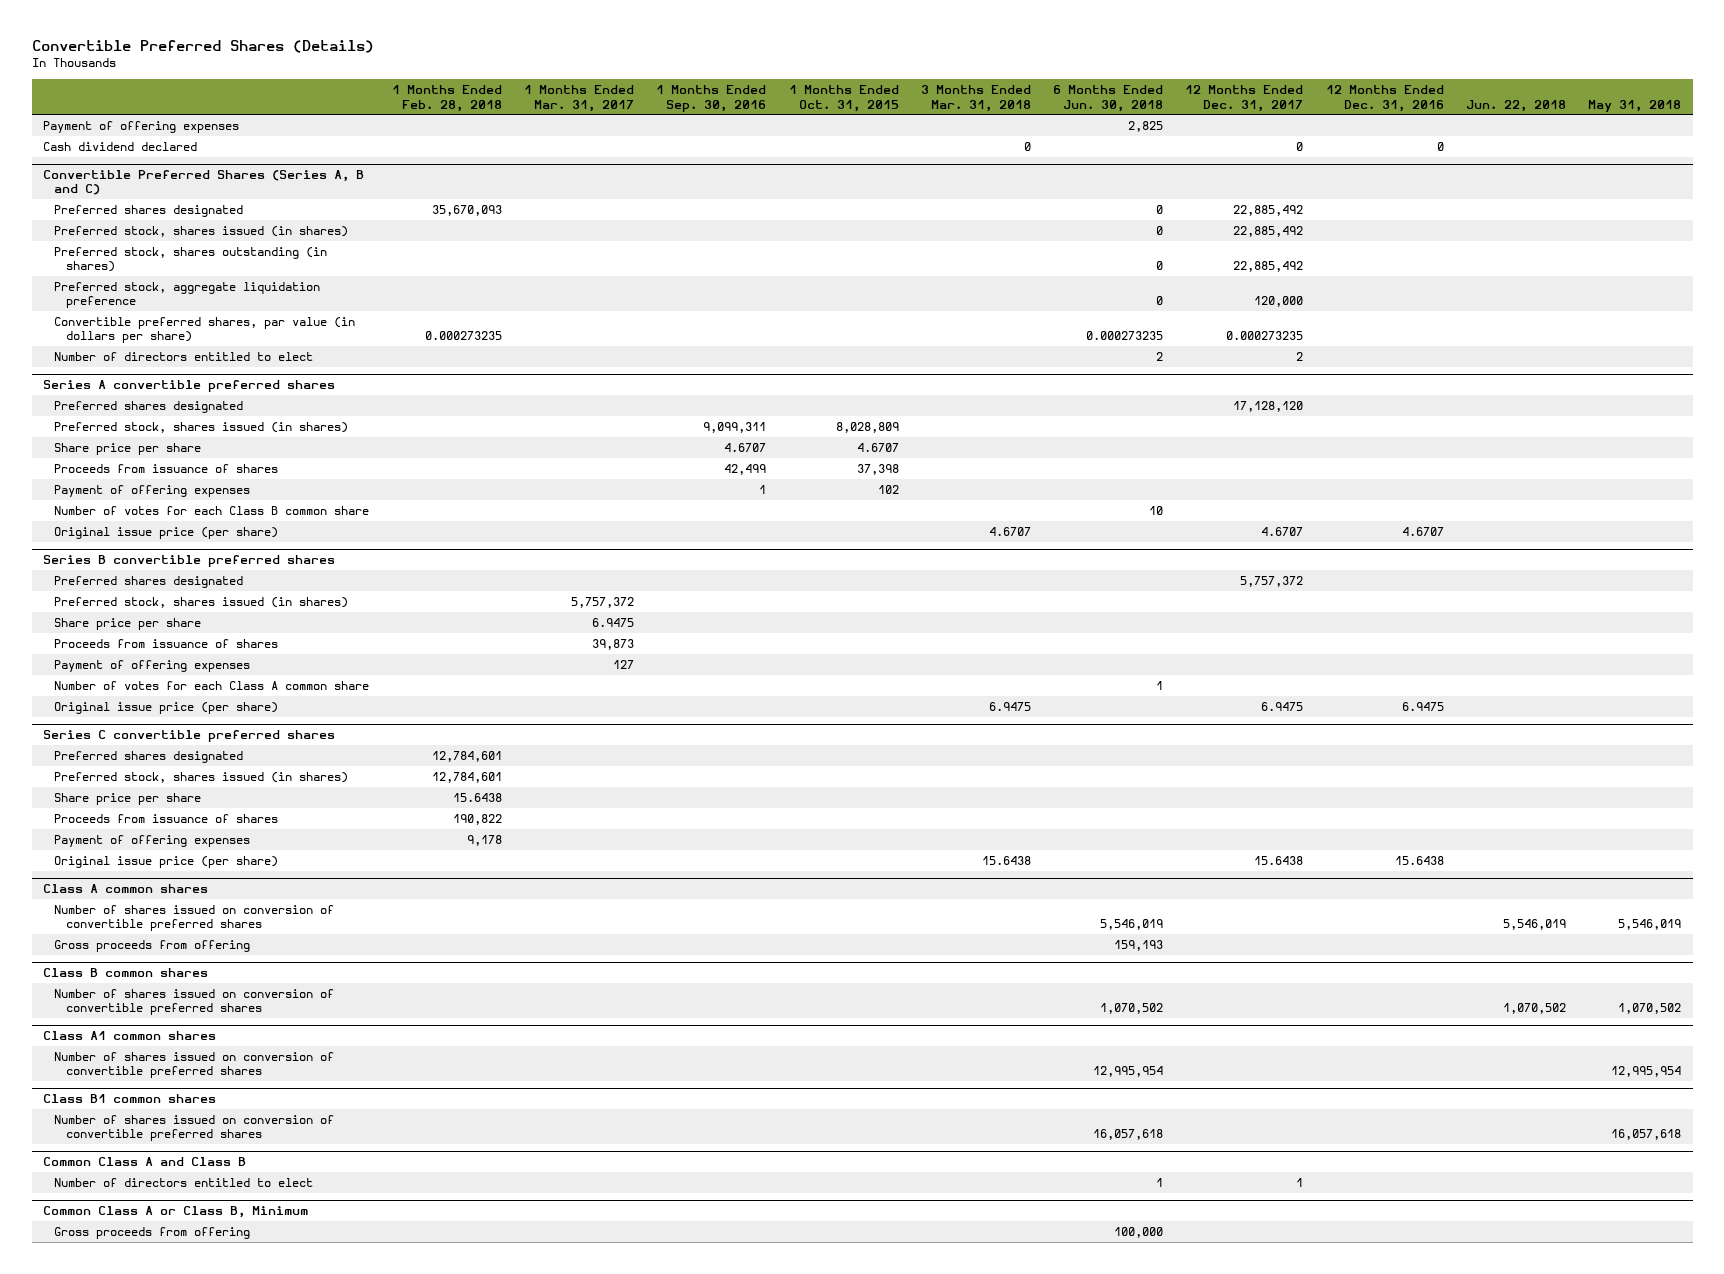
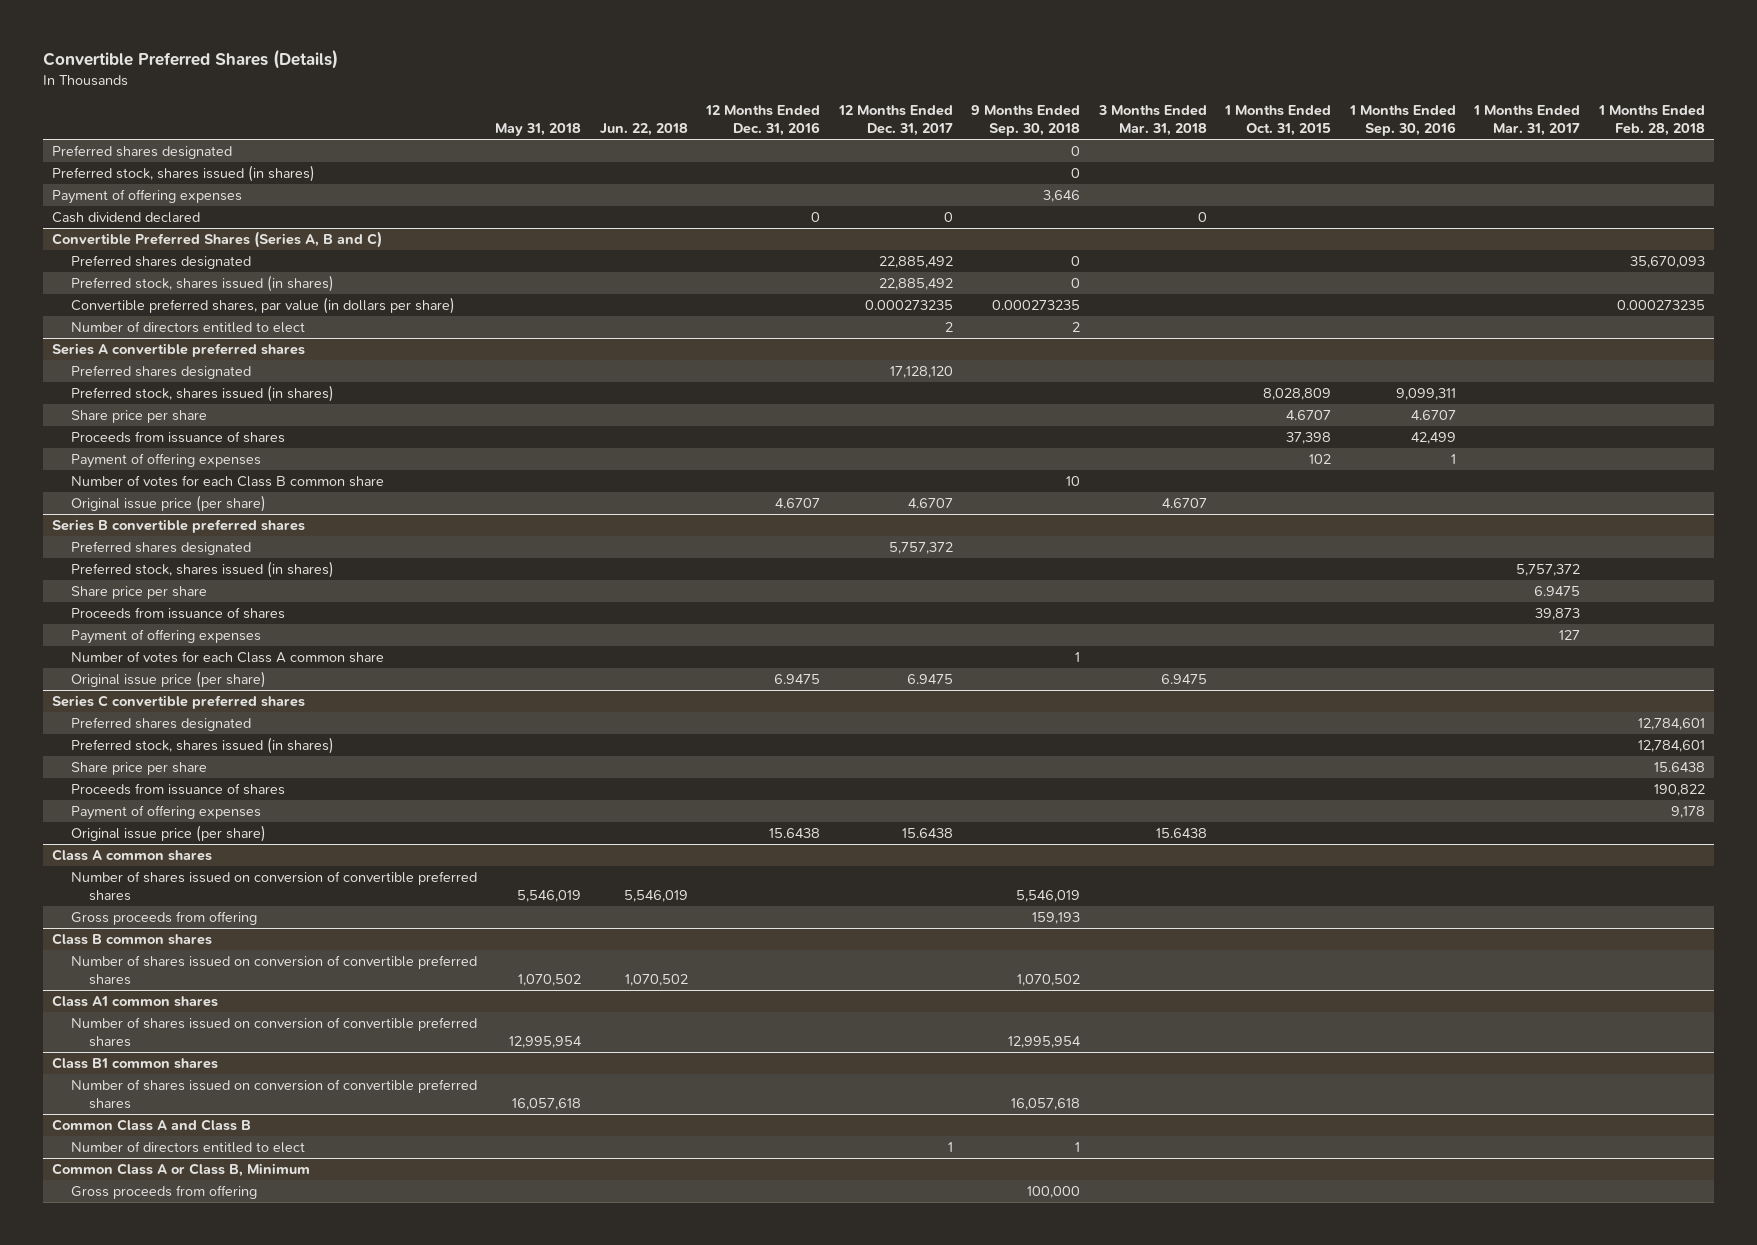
- | 1 Months Ended Feb. 28, 2018 | 1 Months Ended Mar. 31, 2017 | 1 Months Ended Sep. 30, 2016 | 1 Months Ended Oct. 31, 2015 | 3 Months Ended Mar. 31, 2018 | 6 Months Ended Jun. 30, 2018 | 12 Months Ended Dec. 31, 2017 | 12 Months Ended Dec. 31, 2016 | Jun. 22, 2018 | May 31, 2018
+ | May 31, 2018 | Jun. 22, 2018 | 12 Months Ended Dec. 31, 2016 | 12 Months Ended Dec. 31, 2017 | 9 Months Ended Sep. 30, 2018 | 3 Months Ended Mar. 31, 2018 | 1 Months Ended Oct. 31, 2015 | 1 Months Ended Sep. 30, 2016 | 1 Months Ended Mar. 31, 2017 | 1 Months Ended Feb. 28, 2018
+ Preferred shares designated | | | | | 0 | | | | |
+ Preferred stock, shares issued (in shares) | | | | | 0 | | | | |
@ Convertible Preferred Shares (Series A, B and C)
- Preferred stock, shares outstanding (in shares) | | | | | | 0 | 22,885,492 | | |
- Preferred stock, aggregate liquidation preference | | | | | | 0 | 120,000 | | |

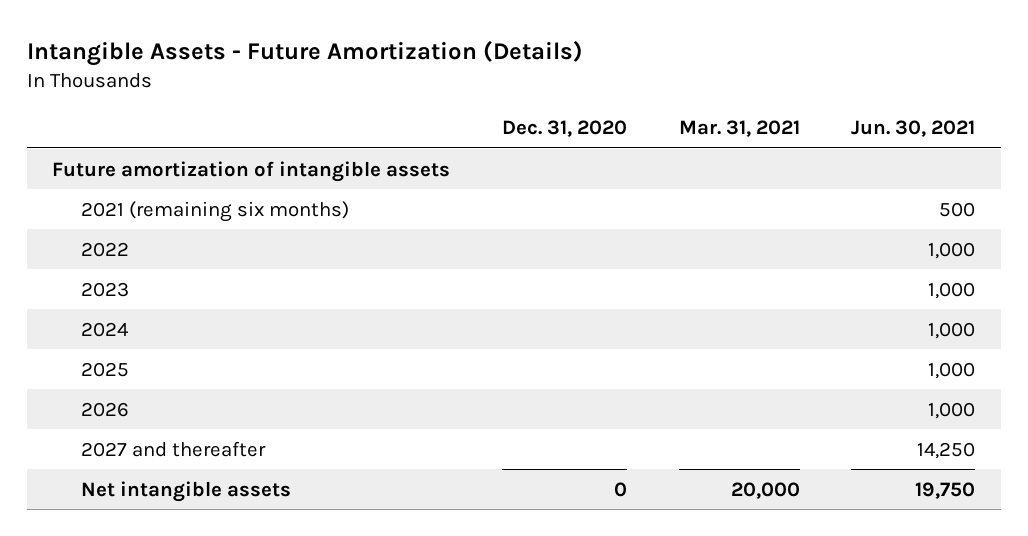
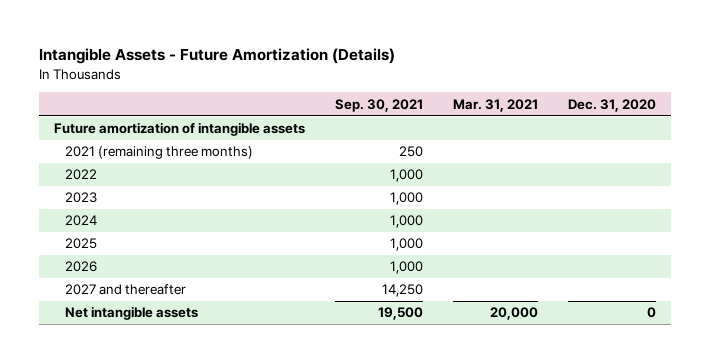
- | Dec. 31, 2020 | Mar. 31, 2021 | Jun. 30, 2021
+ | Sep. 30, 2021 | Mar. 31, 2021 | Dec. 31, 2020
- 2021 (remaining six months) | | | 500
+ 2021 (remaining three months) | 250 | |

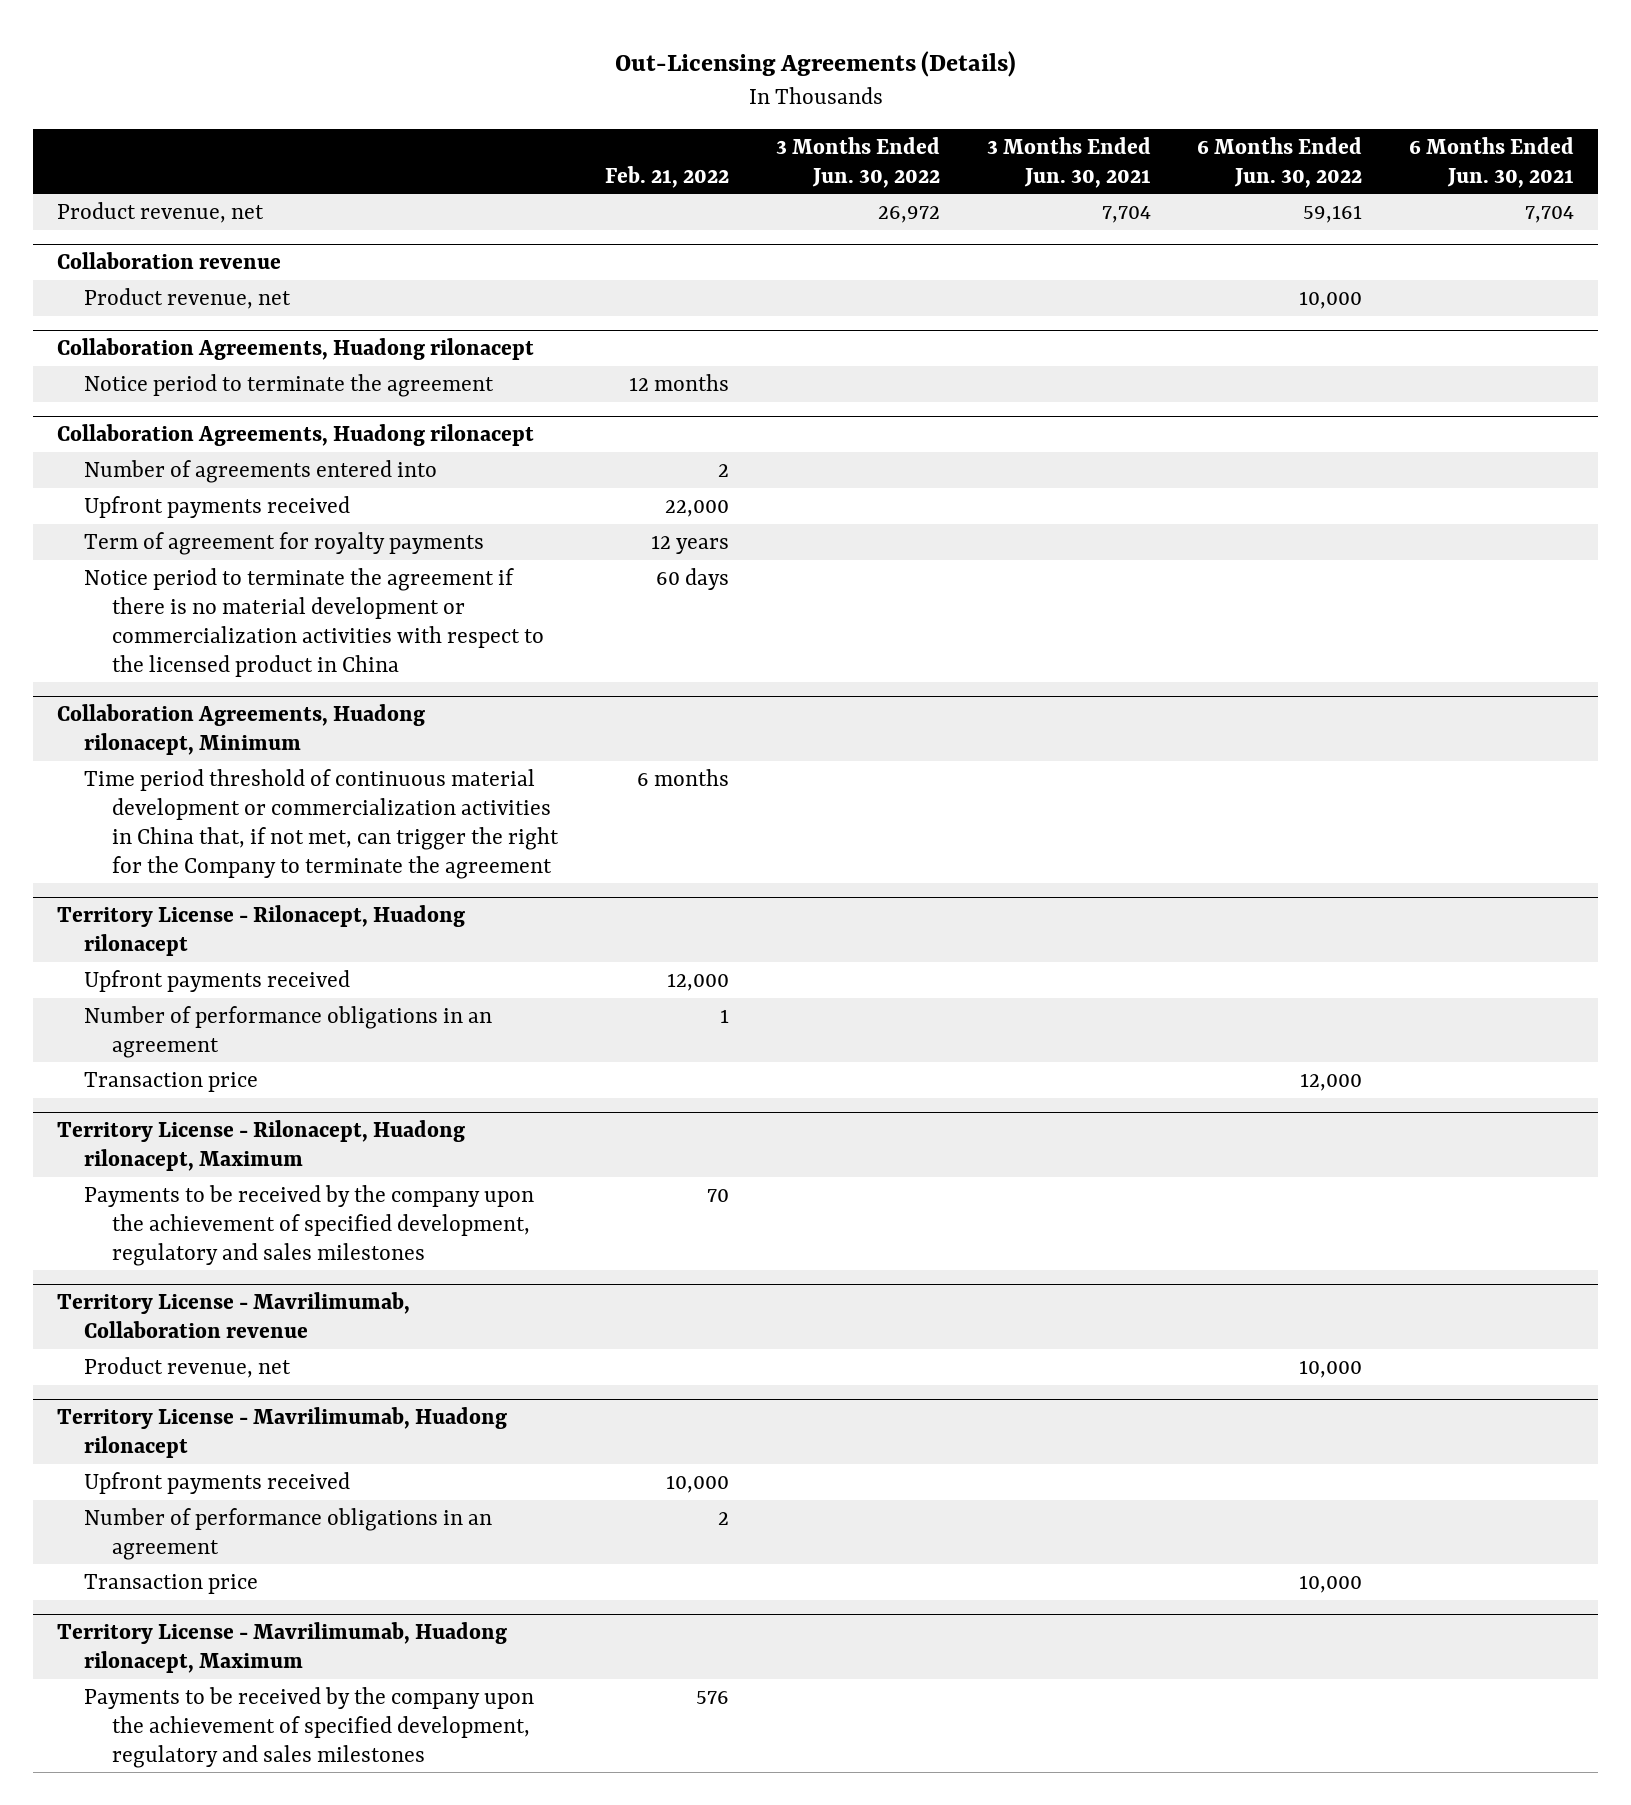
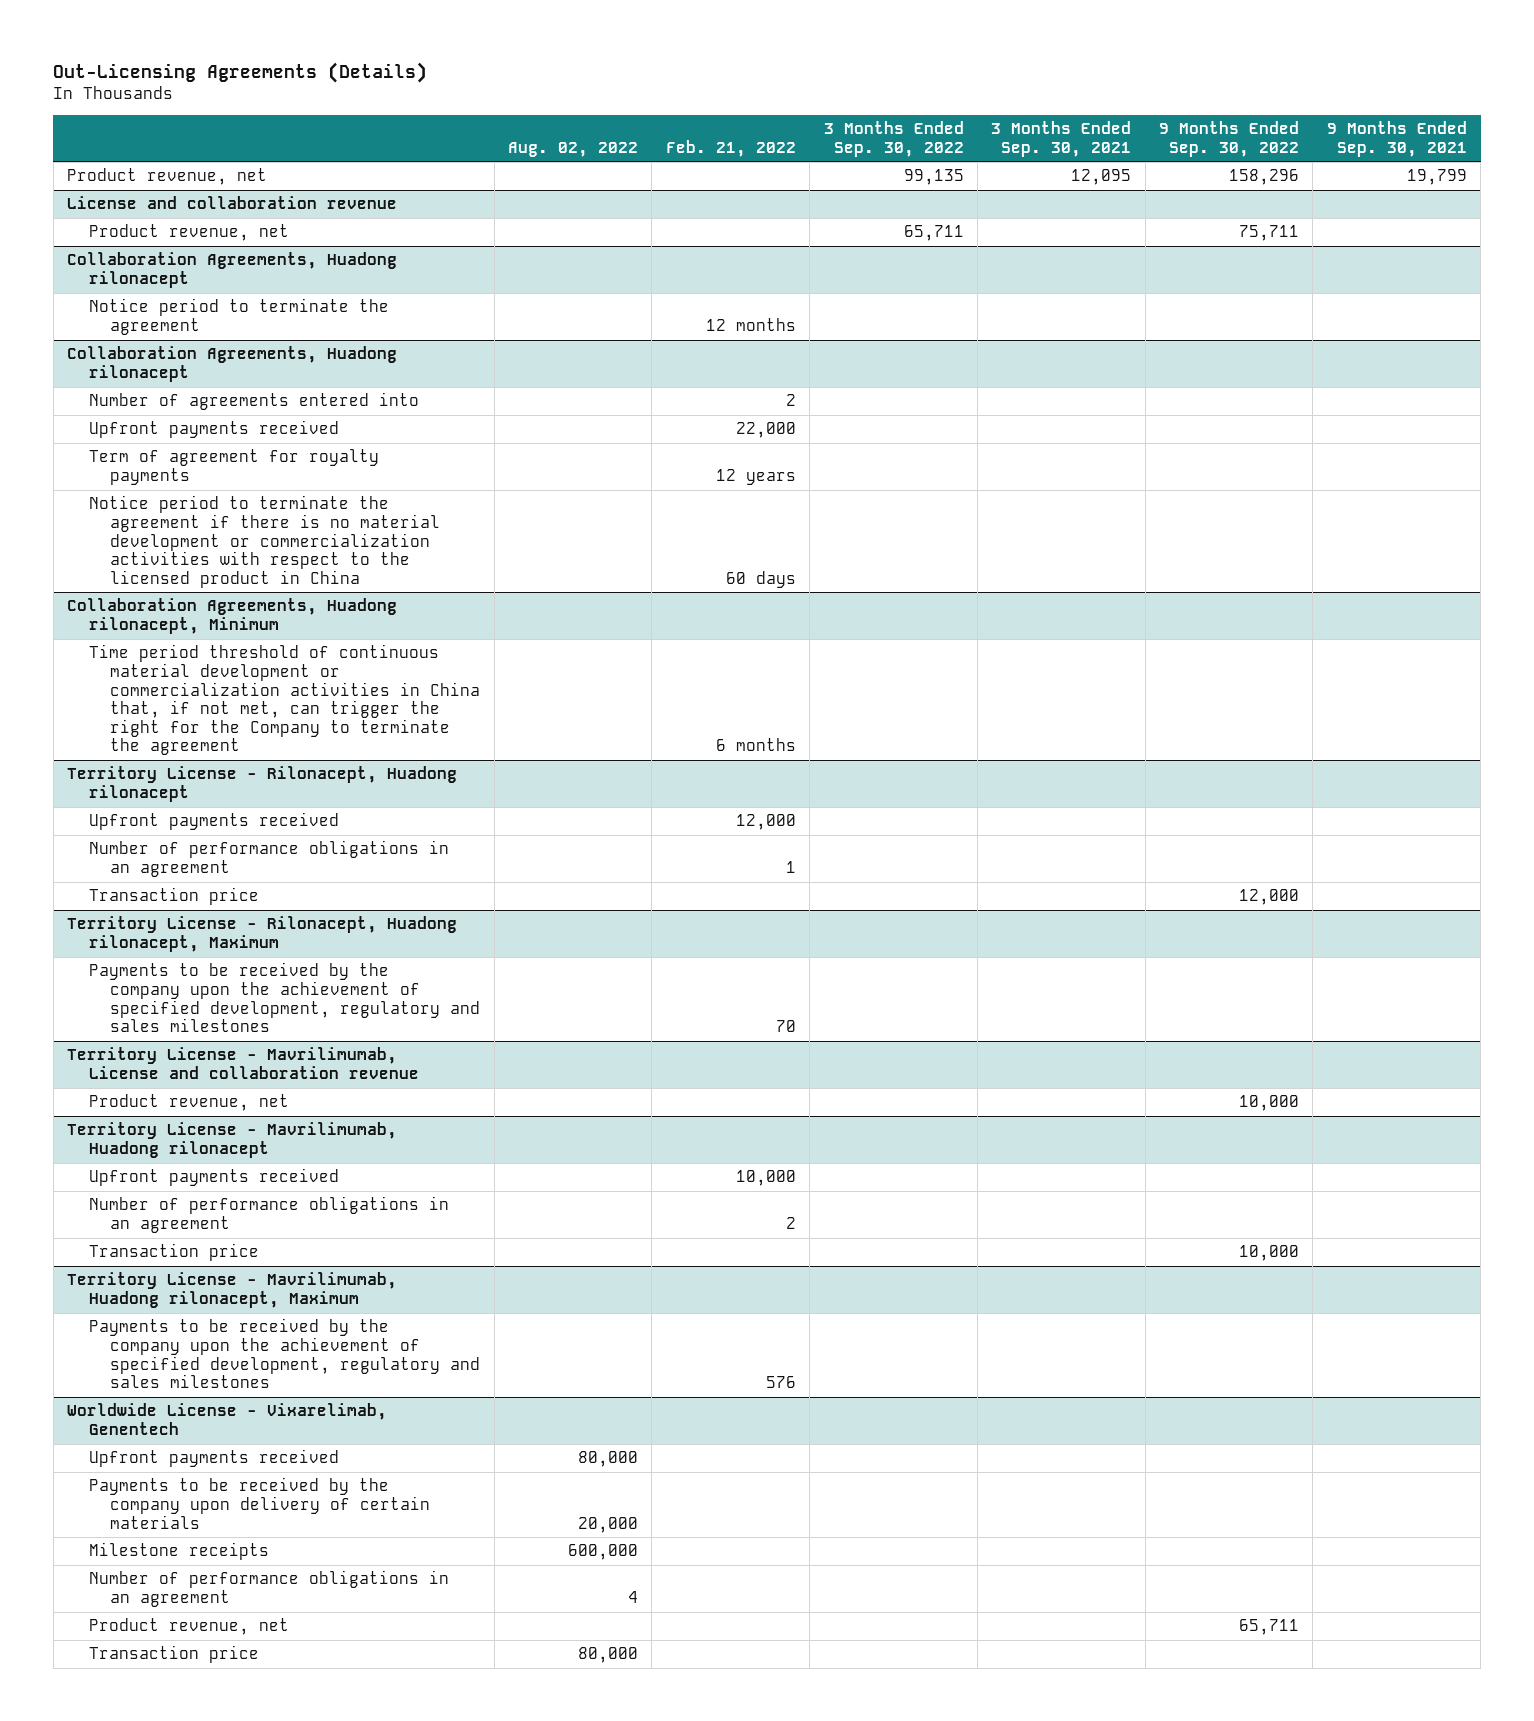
- | Feb. 21, 2022 | 3 Months Ended Jun. 30, 2022 | 3 Months Ended Jun. 30, 2021 | 6 Months Ended Jun. 30, 2022 | 6 Months Ended Jun. 30, 2021
+ | Aug. 02, 2022 | Feb. 21, 2022 | 3 Months Ended Sep. 30, 2022 | 3 Months Ended Sep. 30, 2021 | 9 Months Ended Sep. 30, 2022 | 9 Months Ended Sep. 30, 2021
- Collaboration revenue
+ License and collaboration revenue
- Territory License - Mavrilimumab, Collaboration revenue
+ Territory License - Mavrilimumab, License and collaboration revenue
+ Worldwide License - Vixarelimab, Genentech
+ Upfront payments received | 80,000 | | | | |
+ Payments to be received by the company upon delivery of certain materials | 20,000 | | | | |
+ Milestone receipts | 600,000 | | | | |
+ Number of performance obligations in an agreement | 4 | | | | |
+ Product revenue, net | | | | | 65,711 |
+ Transaction price | 80,000 | | | | |

